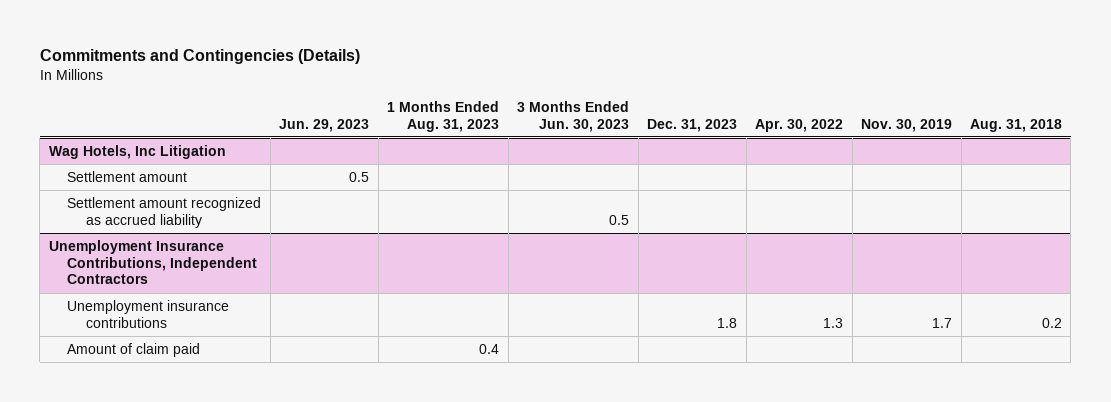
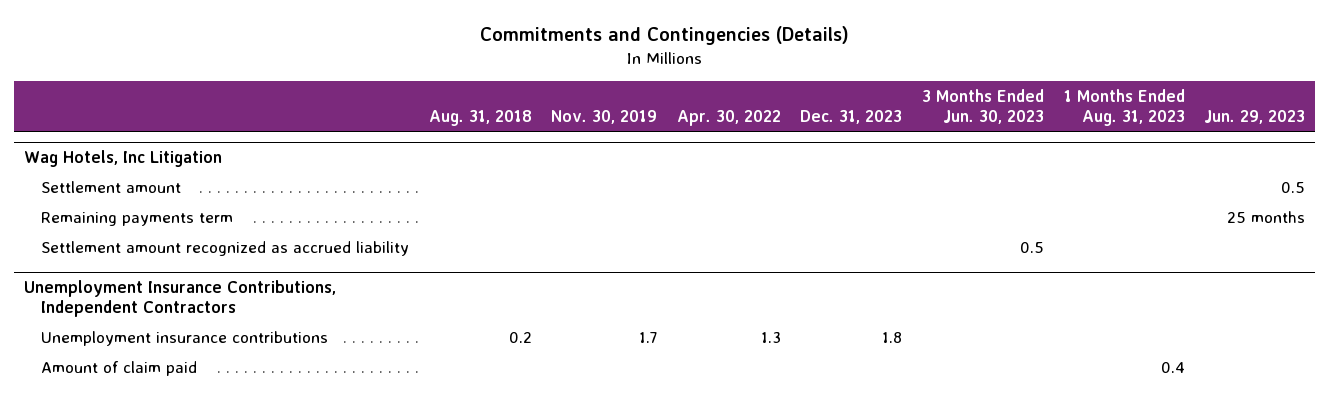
- | Jun. 29, 2023 | 1 Months Ended Aug. 31, 2023 | 3 Months Ended Jun. 30, 2023 | Dec. 31, 2023 | Apr. 30, 2022 | Nov. 30, 2019 | Aug. 31, 2018
+ | Aug. 31, 2018 | Nov. 30, 2019 | Apr. 30, 2022 | Dec. 31, 2023 | 3 Months Ended Jun. 30, 2023 | 1 Months Ended Aug. 31, 2023 | Jun. 29, 2023
@ Wag Hotels, Inc Litigation
+ Remaining payments term | | | | | | | 25 months

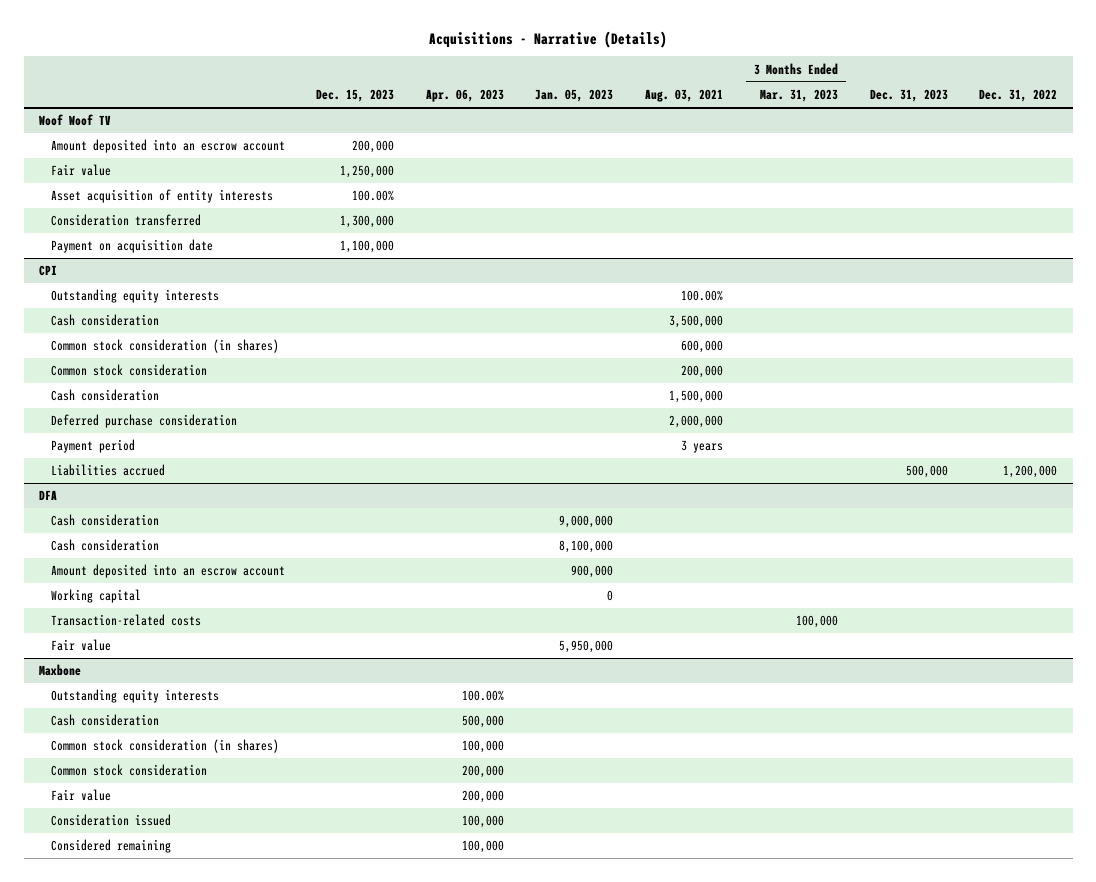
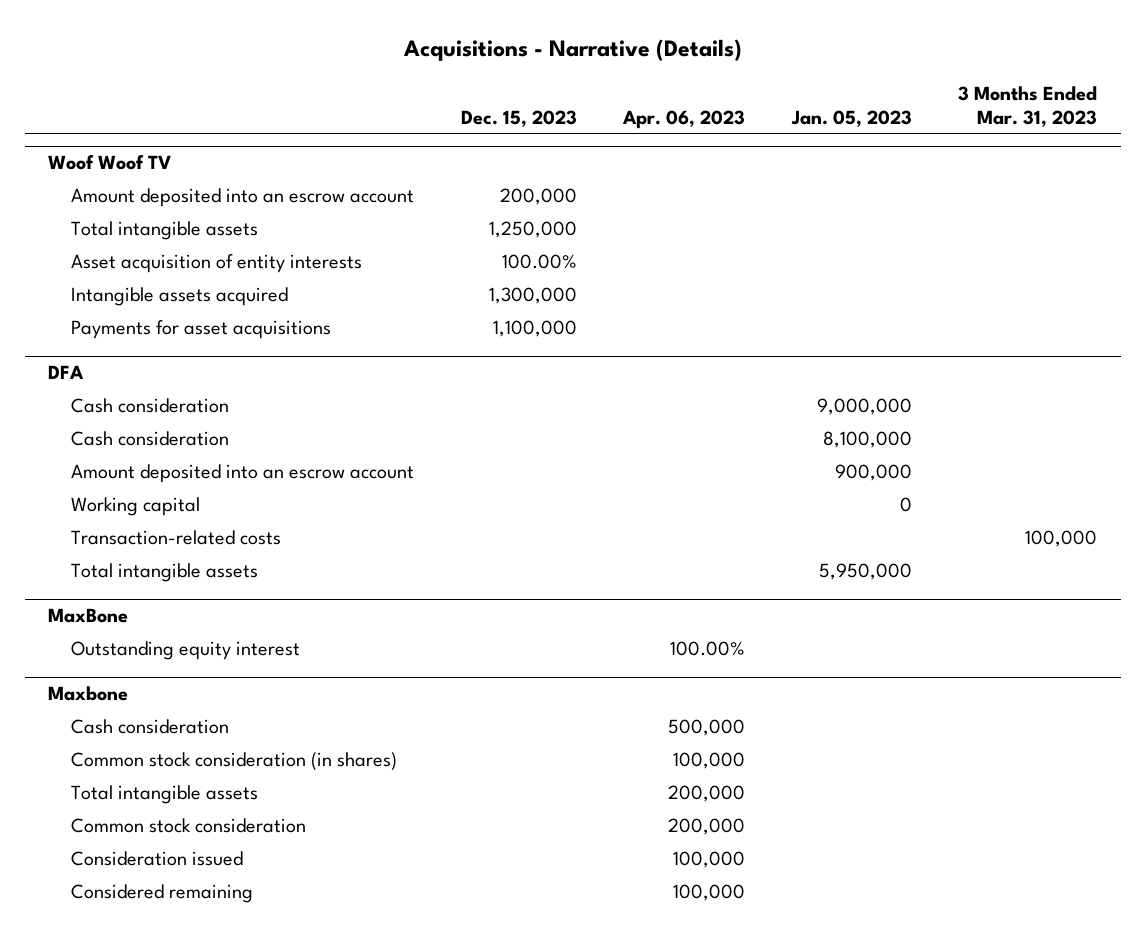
- | Dec. 15, 2023 | Apr. 06, 2023 | Jan. 05, 2023 | Aug. 03, 2021 | 3 Months Ended Mar. 31, 2023 | Dec. 31, 2023 | Dec. 31, 2022
+ | Dec. 15, 2023 | Apr. 06, 2023 | Jan. 05, 2023 | 3 Months Ended Mar. 31, 2023
@ Woof Woof TV
- Fair value | 1,250,000 | | | | | |
+ Total intangible assets | 1,250,000 | | |
- Consideration transferred | 1,300,000 | | | | | |
- Payment on acquisition date | 1,100,000 | | | | | |
- CPI
- Outstanding equity interests | | | | 100.00% | | |
- Cash consideration | | | | 3,500,000 | | |
- Common stock consideration (in shares) | | | | 600,000 | | |
- Common stock consideration | | | | 200,000 | | |
- Cash consideration | | | | 1,500,000 | | |
- Deferred purchase consideration | | | | 2,000,000 | | |
- Payment period | | | | 3 years | | |
- Liabilities accrued | | | | | | 500,000 | 1,200,000
@ Woof Woof TV
+ Intangible assets acquired | 1,300,000 | | |
+ Payments for asset acquisitions | 1,100,000 | | |
@ DFA
- Fair value | | | 5,950,000 | | | |
+ Total intangible assets | | | 5,950,000 |
+ MaxBone
+ Outstanding equity interest | | 100.00% | |
@ Maxbone
- Outstanding equity interests | | 100.00% | | | | |
+ Total intangible assets | | 200,000 | |
- Fair value | | 200,000 | | | | |

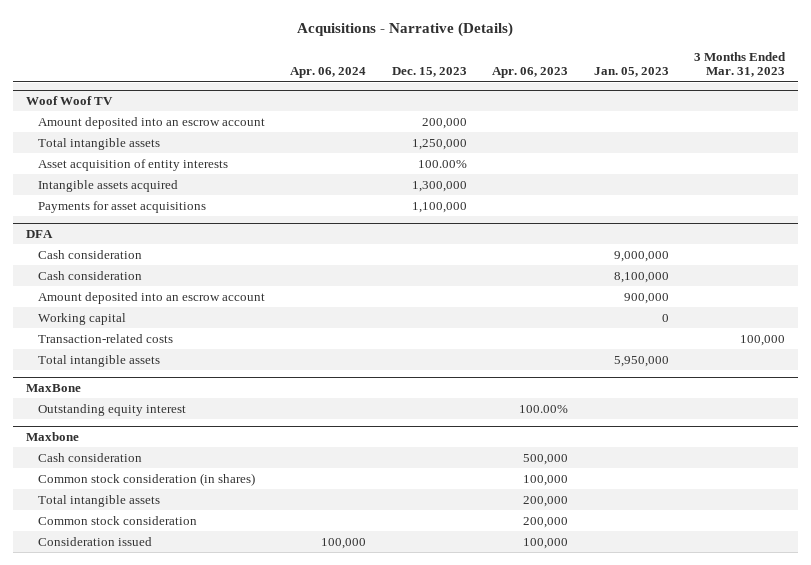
- | Dec. 15, 2023 | Apr. 06, 2023 | Jan. 05, 2023 | 3 Months Ended Mar. 31, 2023
+ | Apr. 06, 2024 | Dec. 15, 2023 | Apr. 06, 2023 | Jan. 05, 2023 | 3 Months Ended Mar. 31, 2023
@ Maxbone
- Considered remaining | | 100,000 | |

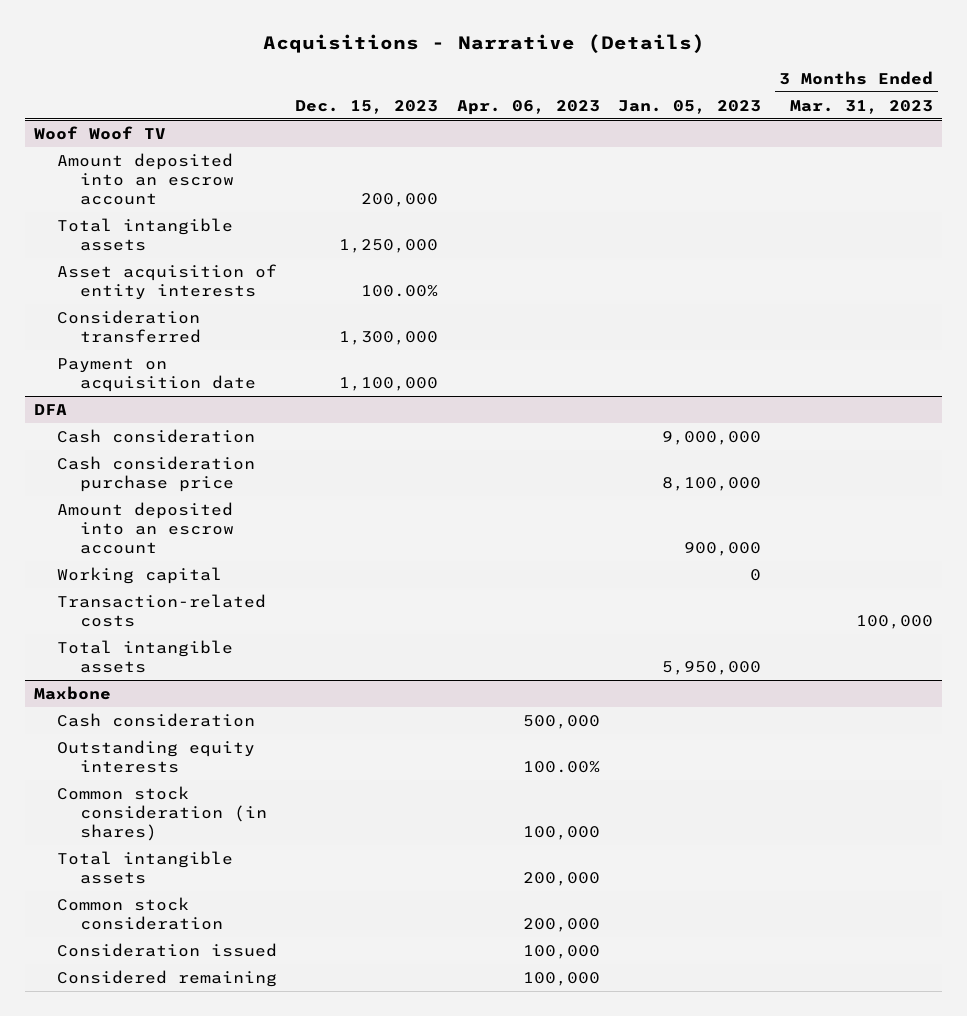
- | Apr. 06, 2024 | Dec. 15, 2023 | Apr. 06, 2023 | Jan. 05, 2023 | 3 Months Ended Mar. 31, 2023
+ | Dec. 15, 2023 | Apr. 06, 2023 | Jan. 05, 2023 | 3 Months Ended Mar. 31, 2023
@ Woof Woof TV
- Intangible assets acquired | | 1,300,000 | | |
- Payments for asset acquisitions | | 1,100,000 | | |
+ Consideration transferred | 1,300,000 | | |
+ Payment on acquisition date | 1,100,000 | | |
@ DFA
- Cash consideration | | | | 8,100,000 |
+ Cash consideration purchase price | | | 8,100,000 |
- MaxBone
- Outstanding equity interest | | | 100.00% | |
@ Maxbone
+ Outstanding equity interests | | 100.00% | |
+ Considered remaining | | 100,000 | |

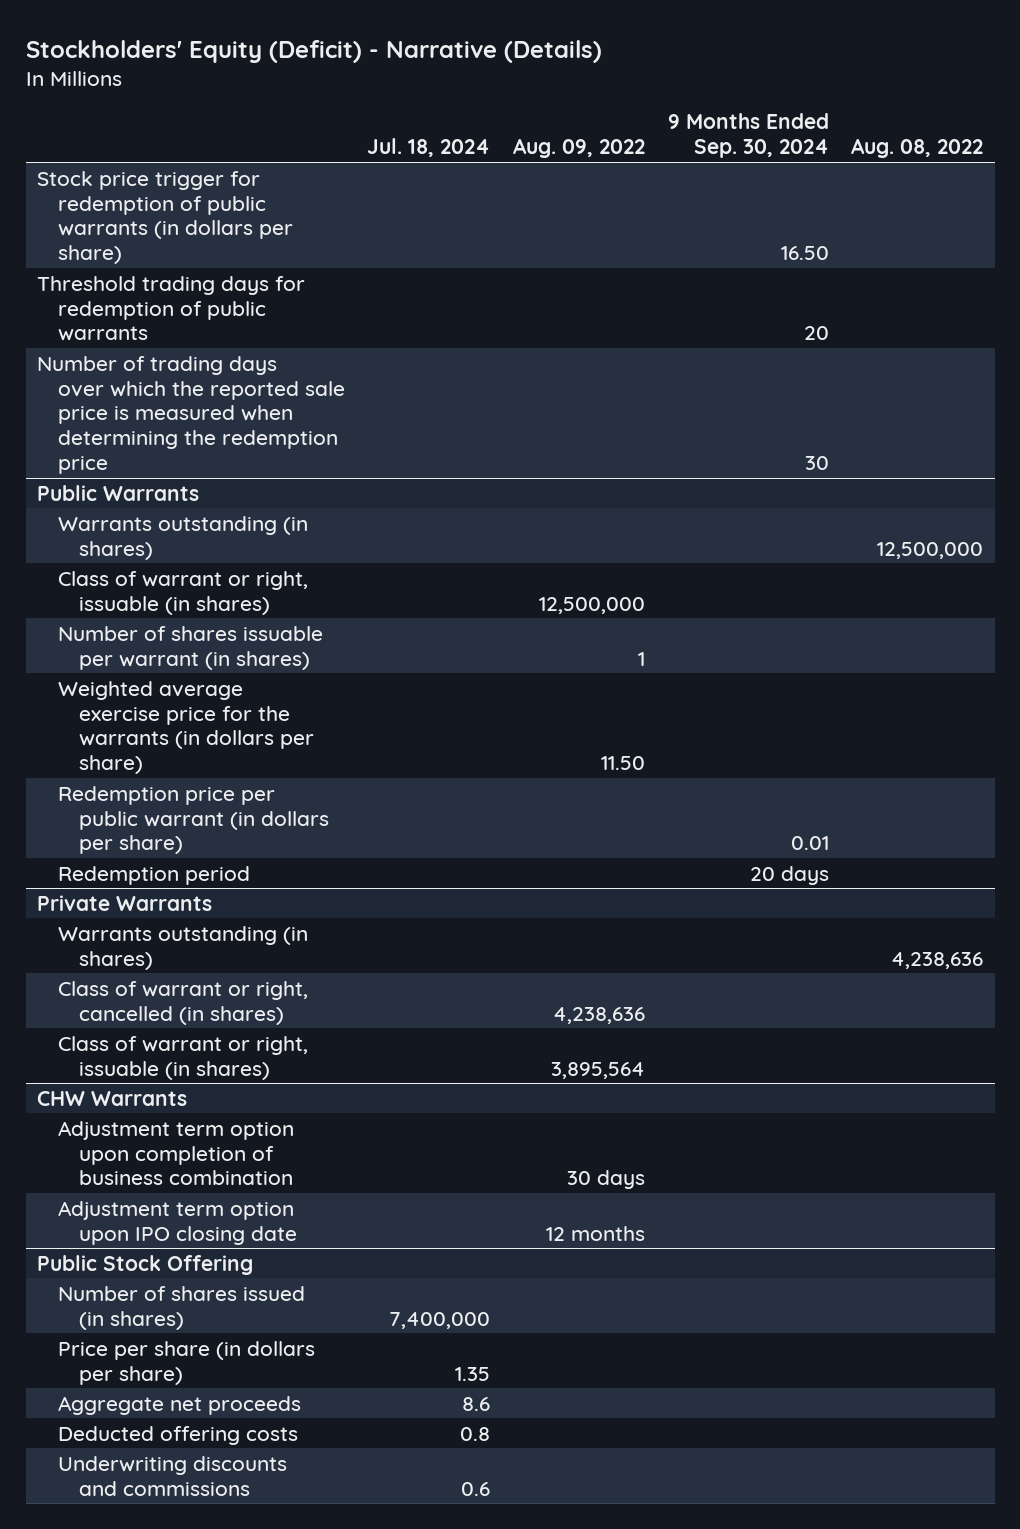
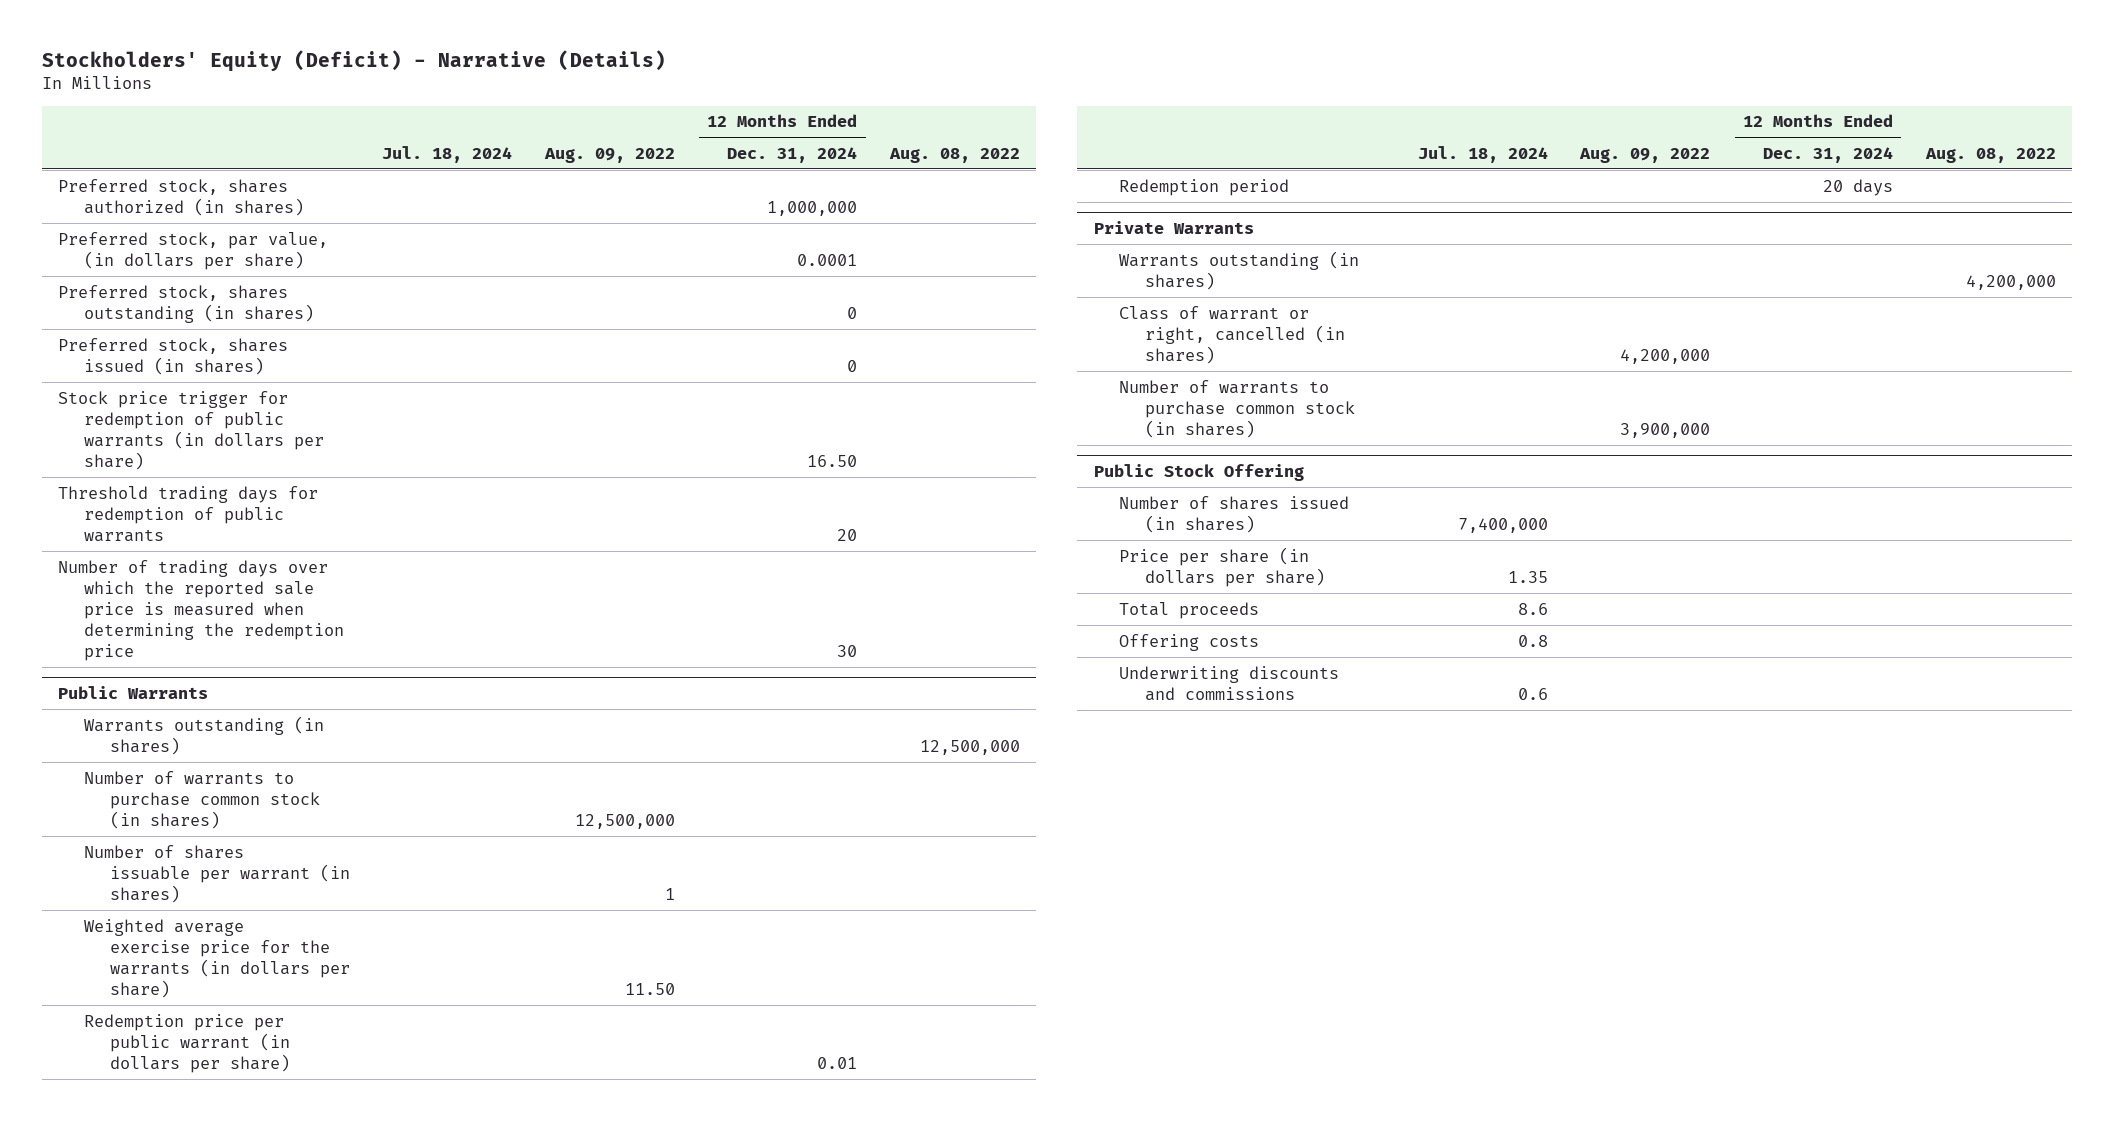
- | Jul. 18, 2024 | Aug. 09, 2022 | 9 Months Ended Sep. 30, 2024 | Aug. 08, 2022
+ | Jul. 18, 2024 | Aug. 09, 2022 | 12 Months Ended Dec. 31, 2024 | Aug. 08, 2022
+ Preferred stock, shares authorized (in shares) | | | 1,000,000 |
+ Preferred stock, par value, (in dollars per share) | | | 0.0001 |
+ Preferred stock, shares outstanding (in shares) | | | 0 |
+ Preferred stock, shares issued (in shares) | | | 0 |
@ Public Warrants
- Class of warrant or right, issuable (in shares) | | 12,500,000 | |
+ Number of warrants to purchase common stock (in shares) | | 12,500,000 | |
@ Private Warrants
- Warrants outstanding (in shares) | | | | 4,238,636
- Class of warrant or right, cancelled (in shares) | | 4,238,636 | |
- Class of warrant or right, issuable (in shares) | | 3,895,564 | |
- CHW Warrants
- Adjustment term option upon completion of business combination | | 30 days | |
- Adjustment term option upon IPO closing date | | 12 months | |
@ Private Warrants
+ Warrants outstanding (in shares) | | | | 4,200,000
+ Class of warrant or right, cancelled (in shares) | | 4,200,000 | |
+ Number of warrants to purchase common stock (in shares) | | 3,900,000 | |
@ Public Stock Offering
- Aggregate net proceeds | 8.6 | | |
- Deducted offering costs | 0.8 | | |
+ Total proceeds | 8.6 | | |
+ Offering costs | 0.8 | | |

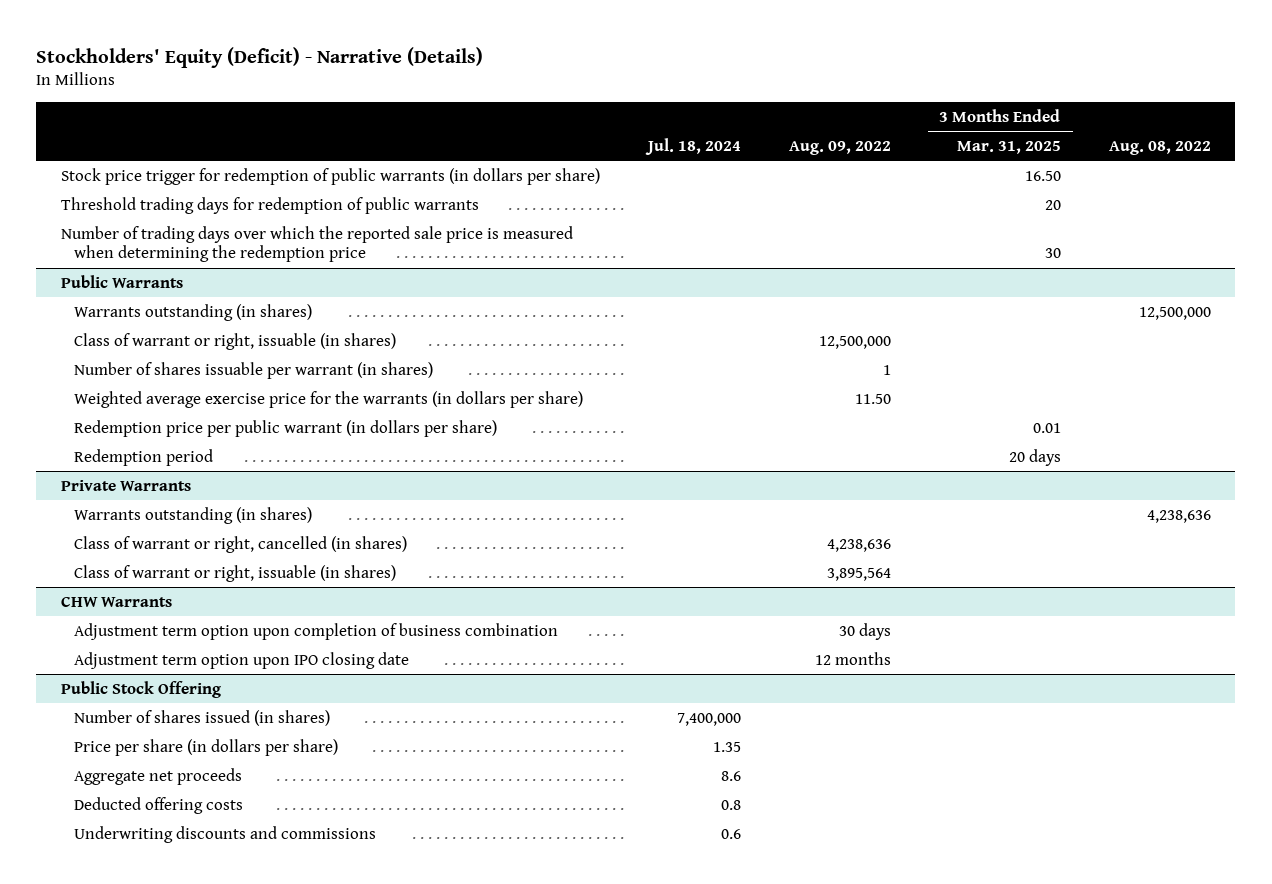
- | Jul. 18, 2024 | Aug. 09, 2022 | 12 Months Ended Dec. 31, 2024 | Aug. 08, 2022
+ | Jul. 18, 2024 | Aug. 09, 2022 | 3 Months Ended Mar. 31, 2025 | Aug. 08, 2022
- Preferred stock, shares authorized (in shares) | | | 1,000,000 |
- Preferred stock, par value, (in dollars per share) | | | 0.0001 |
- Preferred stock, shares outstanding (in shares) | | | 0 |
- Preferred stock, shares issued (in shares) | | | 0 |
@ Public Warrants
- Number of warrants to purchase common stock (in shares) | | 12,500,000 | |
+ Class of warrant or right, issuable (in shares) | | 12,500,000 | |
@ Private Warrants
- Warrants outstanding (in shares) | | | | 4,200,000
- Class of warrant or right, cancelled (in shares) | | 4,200,000 | |
- Number of warrants to purchase common stock (in shares) | | 3,900,000 | |
+ Warrants outstanding (in shares) | | | | 4,238,636
+ Class of warrant or right, cancelled (in shares) | | 4,238,636 | |
+ Class of warrant or right, issuable (in shares) | | 3,895,564 | |
+ CHW Warrants
+ Adjustment term option upon completion of business combination | | 30 days | |
+ Adjustment term option upon IPO closing date | | 12 months | |
@ Public Stock Offering
- Total proceeds | 8.6 | | |
- Offering costs | 0.8 | | |
+ Aggregate net proceeds | 8.6 | | |
+ Deducted offering costs | 0.8 | | |

